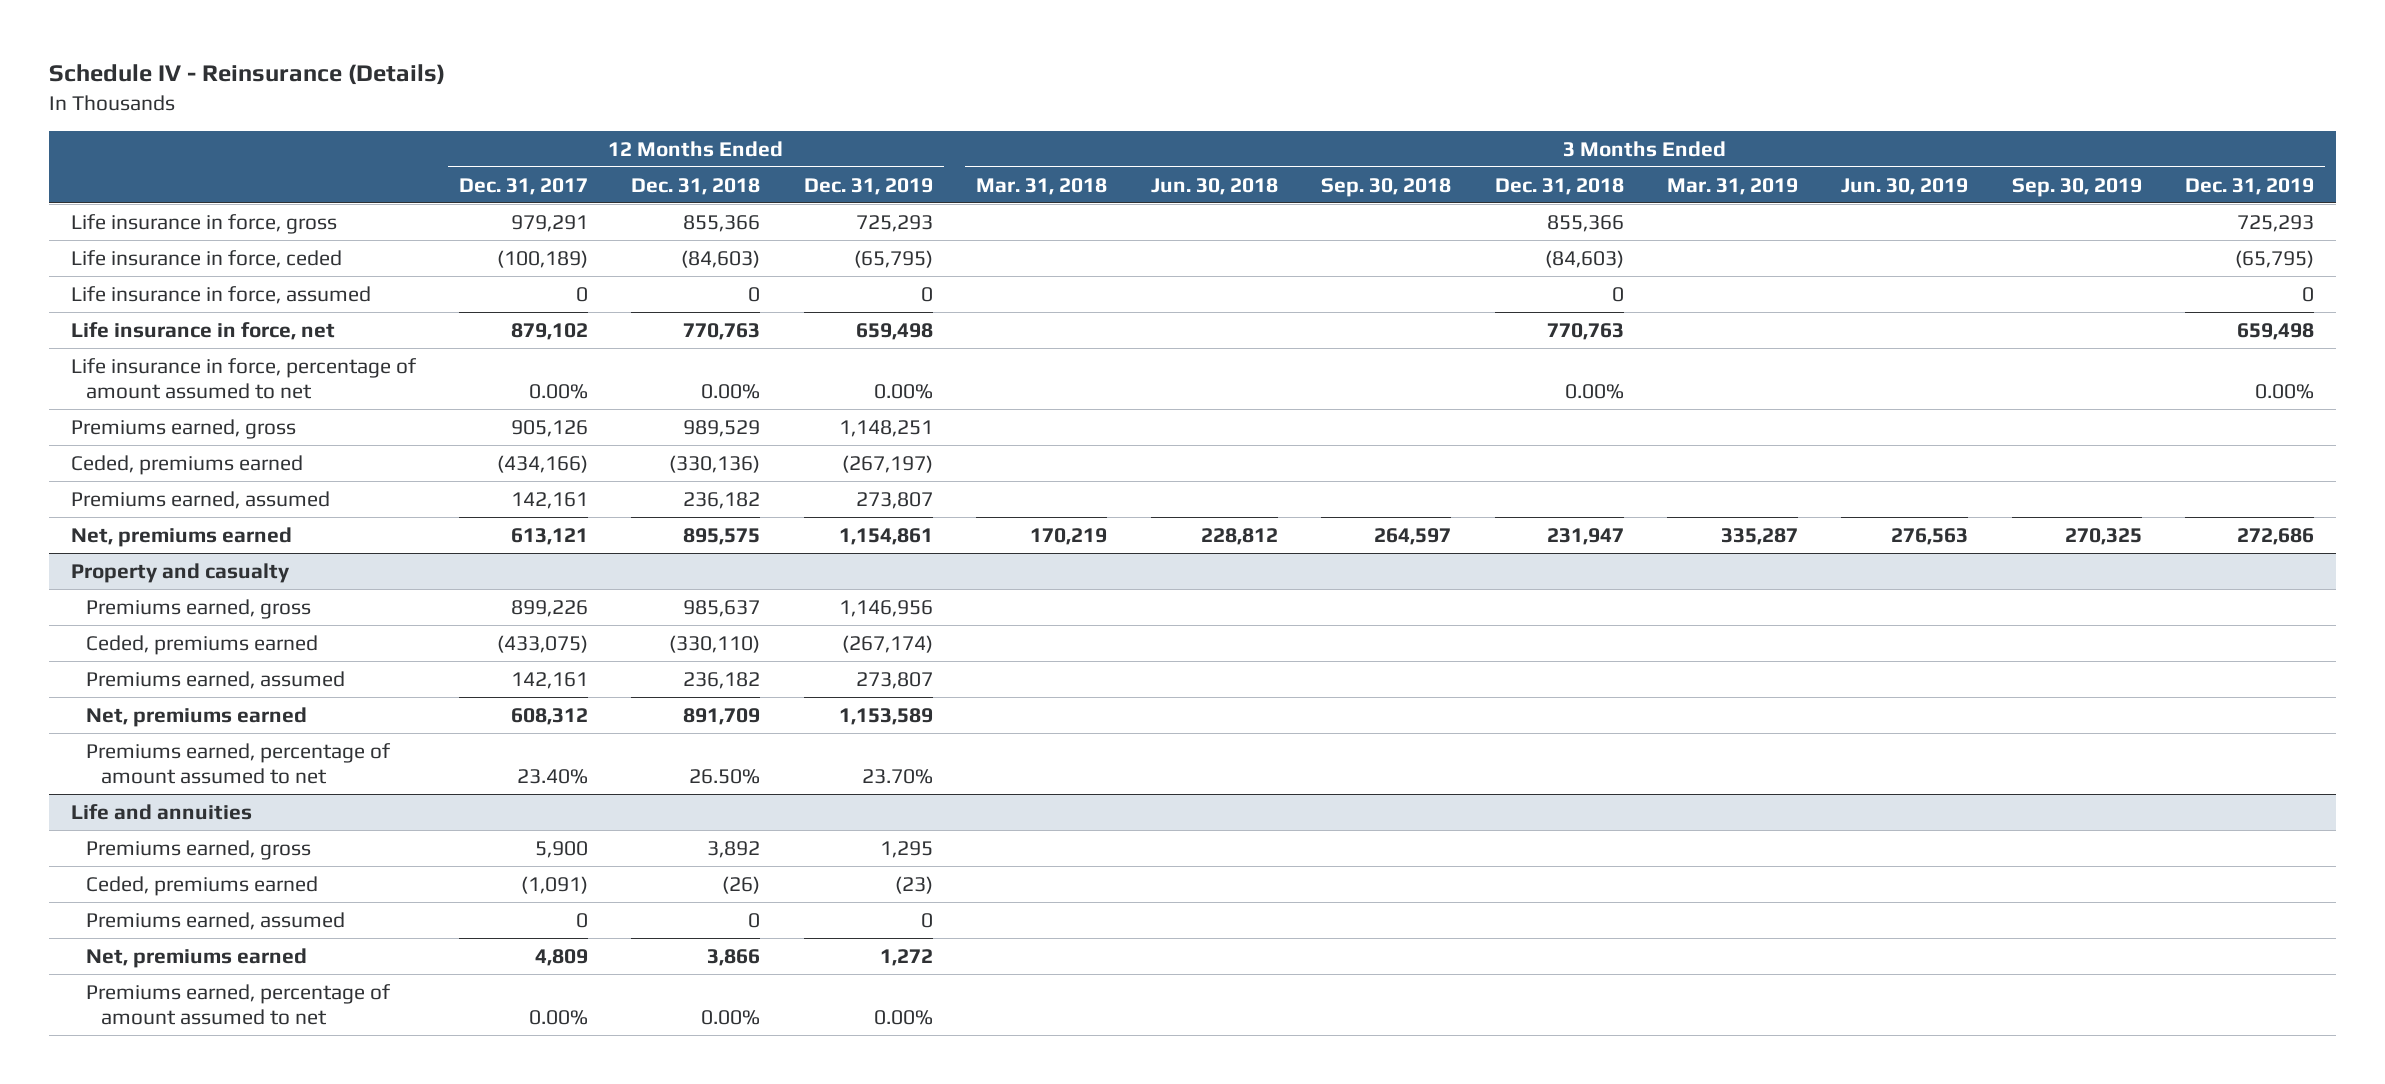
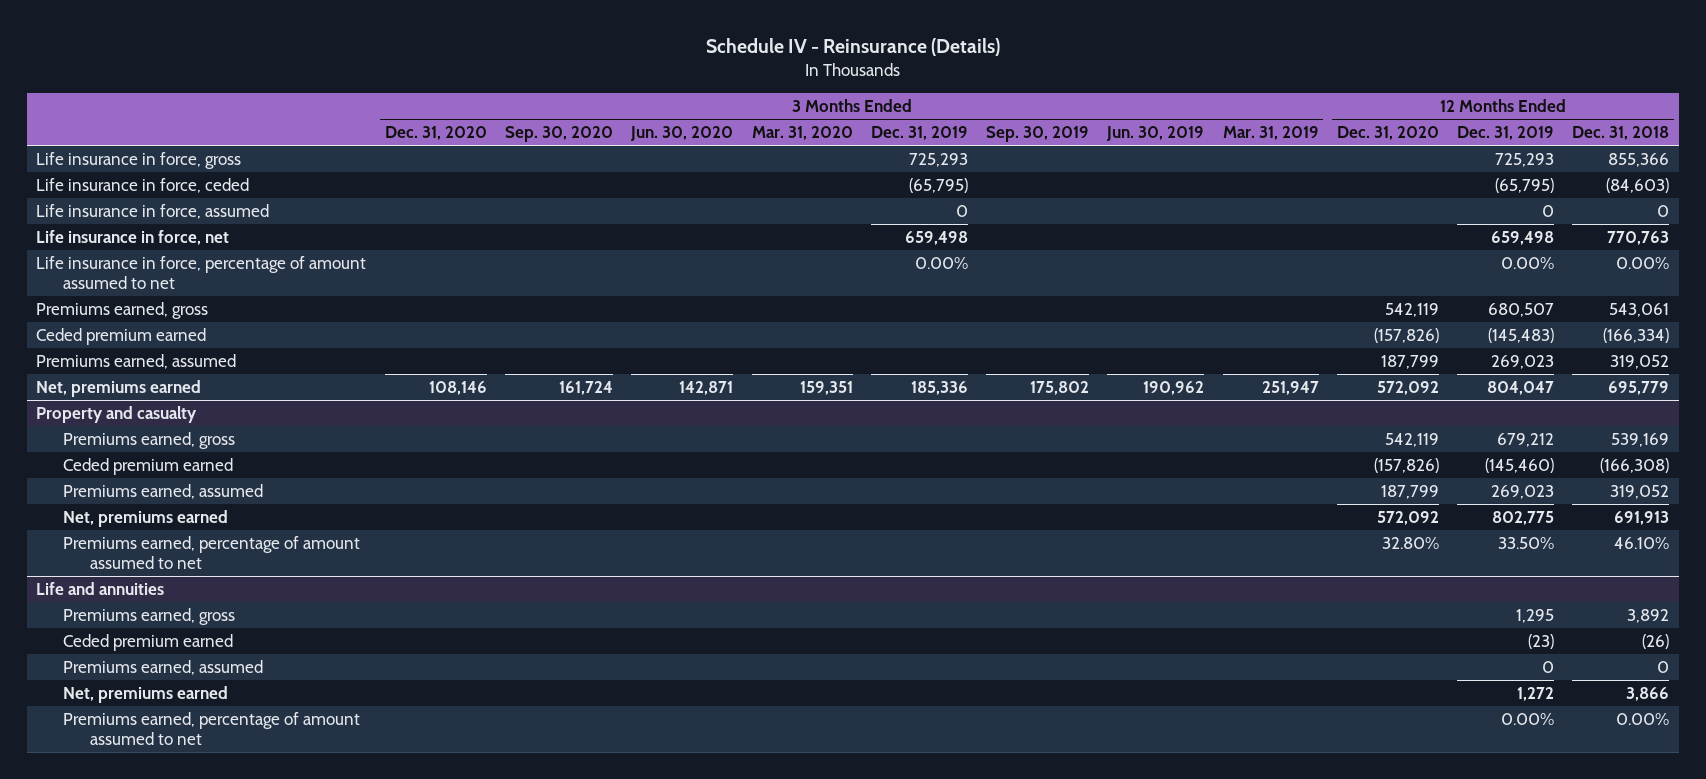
- | 12 Months Ended Dec. 31, 2017 | 12 Months Ended Dec. 31, 2018 | 12 Months Ended Dec. 31, 2019 | 3 Months Ended Mar. 31, 2018 | 3 Months Ended Jun. 30, 2018 | 3 Months Ended Sep. 30, 2018 | 3 Months Ended Dec. 31, 2018 | 3 Months Ended Mar. 31, 2019 | 3 Months Ended Jun. 30, 2019 | 3 Months Ended Sep. 30, 2019 | 3 Months Ended Dec. 31, 2019
+ | 3 Months Ended Dec. 31, 2020 | 3 Months Ended Sep. 30, 2020 | 3 Months Ended Jun. 30, 2020 | 3 Months Ended Mar. 31, 2020 | 3 Months Ended Dec. 31, 2019 | 3 Months Ended Sep. 30, 2019 | 3 Months Ended Jun. 30, 2019 | 3 Months Ended Mar. 31, 2019 | 12 Months Ended Dec. 31, 2020 | 12 Months Ended Dec. 31, 2019 | 12 Months Ended Dec. 31, 2018
- Premiums earned, gross | 905,126 | 989,529 | 1,148,251 | | | | | | | |
- Ceded, premiums earned | (434,166) | (330,136) | (267,197) | | | | | | | |
- Premiums earned, assumed | 142,161 | 236,182 | 273,807 | | | | | | | |
- Net, premiums earned | 613,121 | 895,575 | 1,154,861 | 170,219 | 228,812 | 264,597 | 231,947 | 335,287 | 276,563 | 270,325 | 272,686
+ Premiums earned, gross | | | | | | | | | 542,119 | 680,507 | 543,061
+ Ceded premium earned | | | | | | | | | (157,826) | (145,483) | (166,334)
+ Premiums earned, assumed | | | | | | | | | 187,799 | 269,023 | 319,052
+ Net, premiums earned | 108,146 | 161,724 | 142,871 | 159,351 | 185,336 | 175,802 | 190,962 | 251,947 | 572,092 | 804,047 | 695,779
@ Property and casualty
- Premiums earned, gross | 899,226 | 985,637 | 1,146,956 | | | | | | | |
- Ceded, premiums earned | (433,075) | (330,110) | (267,174) | | | | | | | |
- Premiums earned, assumed | 142,161 | 236,182 | 273,807 | | | | | | | |
- Net, premiums earned | 608,312 | 891,709 | 1,153,589 | | | | | | | |
- Premiums earned, percentage of amount assumed to net | 23.40% | 26.50% | 23.70% | | | | | | | |
+ Premiums earned, gross | | | | | | | | | 542,119 | 679,212 | 539,169
+ Ceded premium earned | | | | | | | | | (157,826) | (145,460) | (166,308)
+ Premiums earned, assumed | | | | | | | | | 187,799 | 269,023 | 319,052
+ Net, premiums earned | | | | | | | | | 572,092 | 802,775 | 691,913
+ Premiums earned, percentage of amount assumed to net | | | | | | | | | 32.80% | 33.50% | 46.10%
@ Life and annuities
- Ceded, premiums earned | (1,091) | (26) | (23) | | | | | | | |
+ Ceded premium earned | | | | | | | | | | (23) | (26)

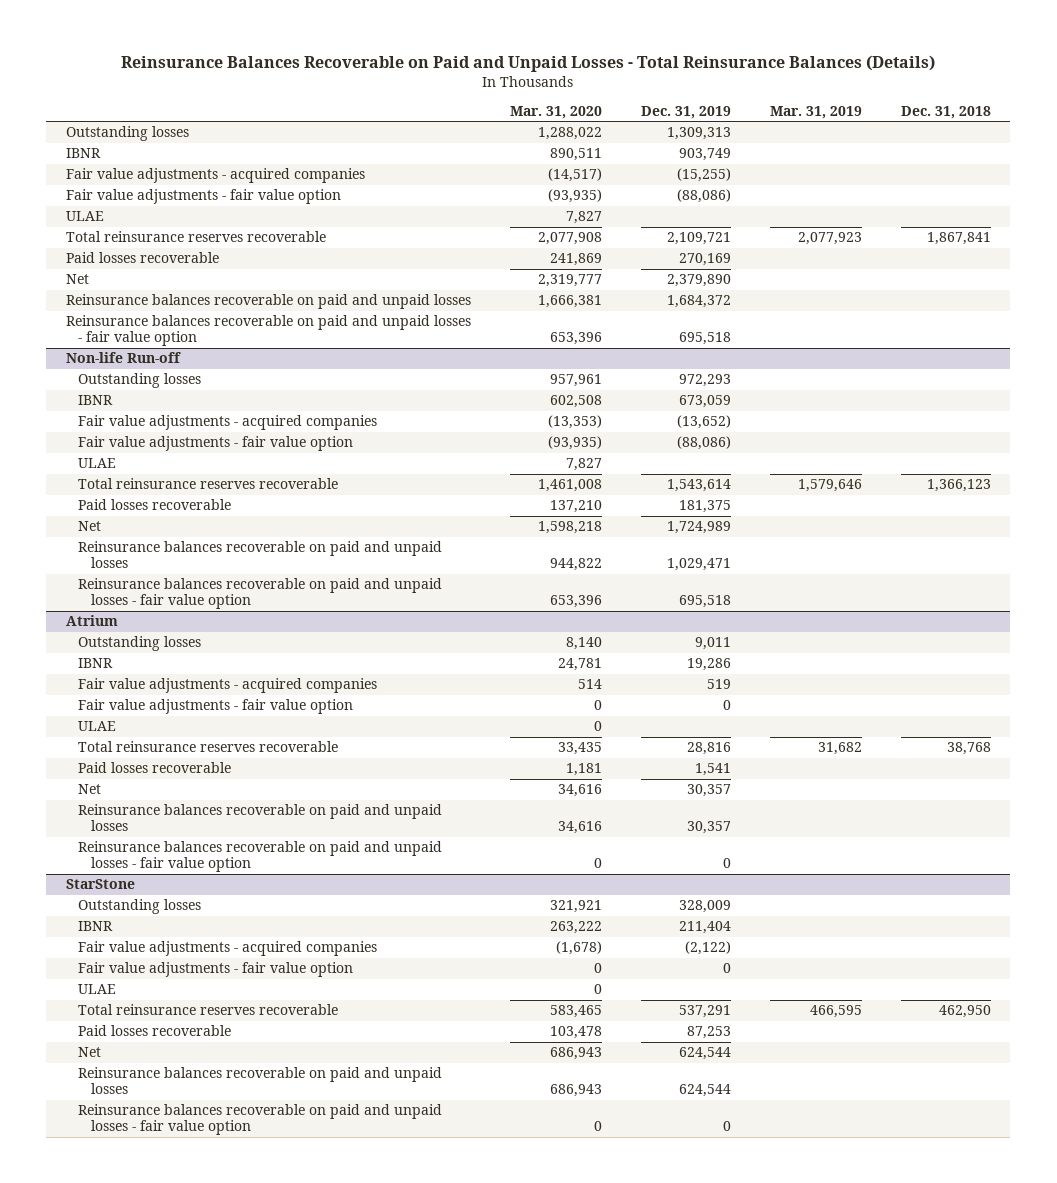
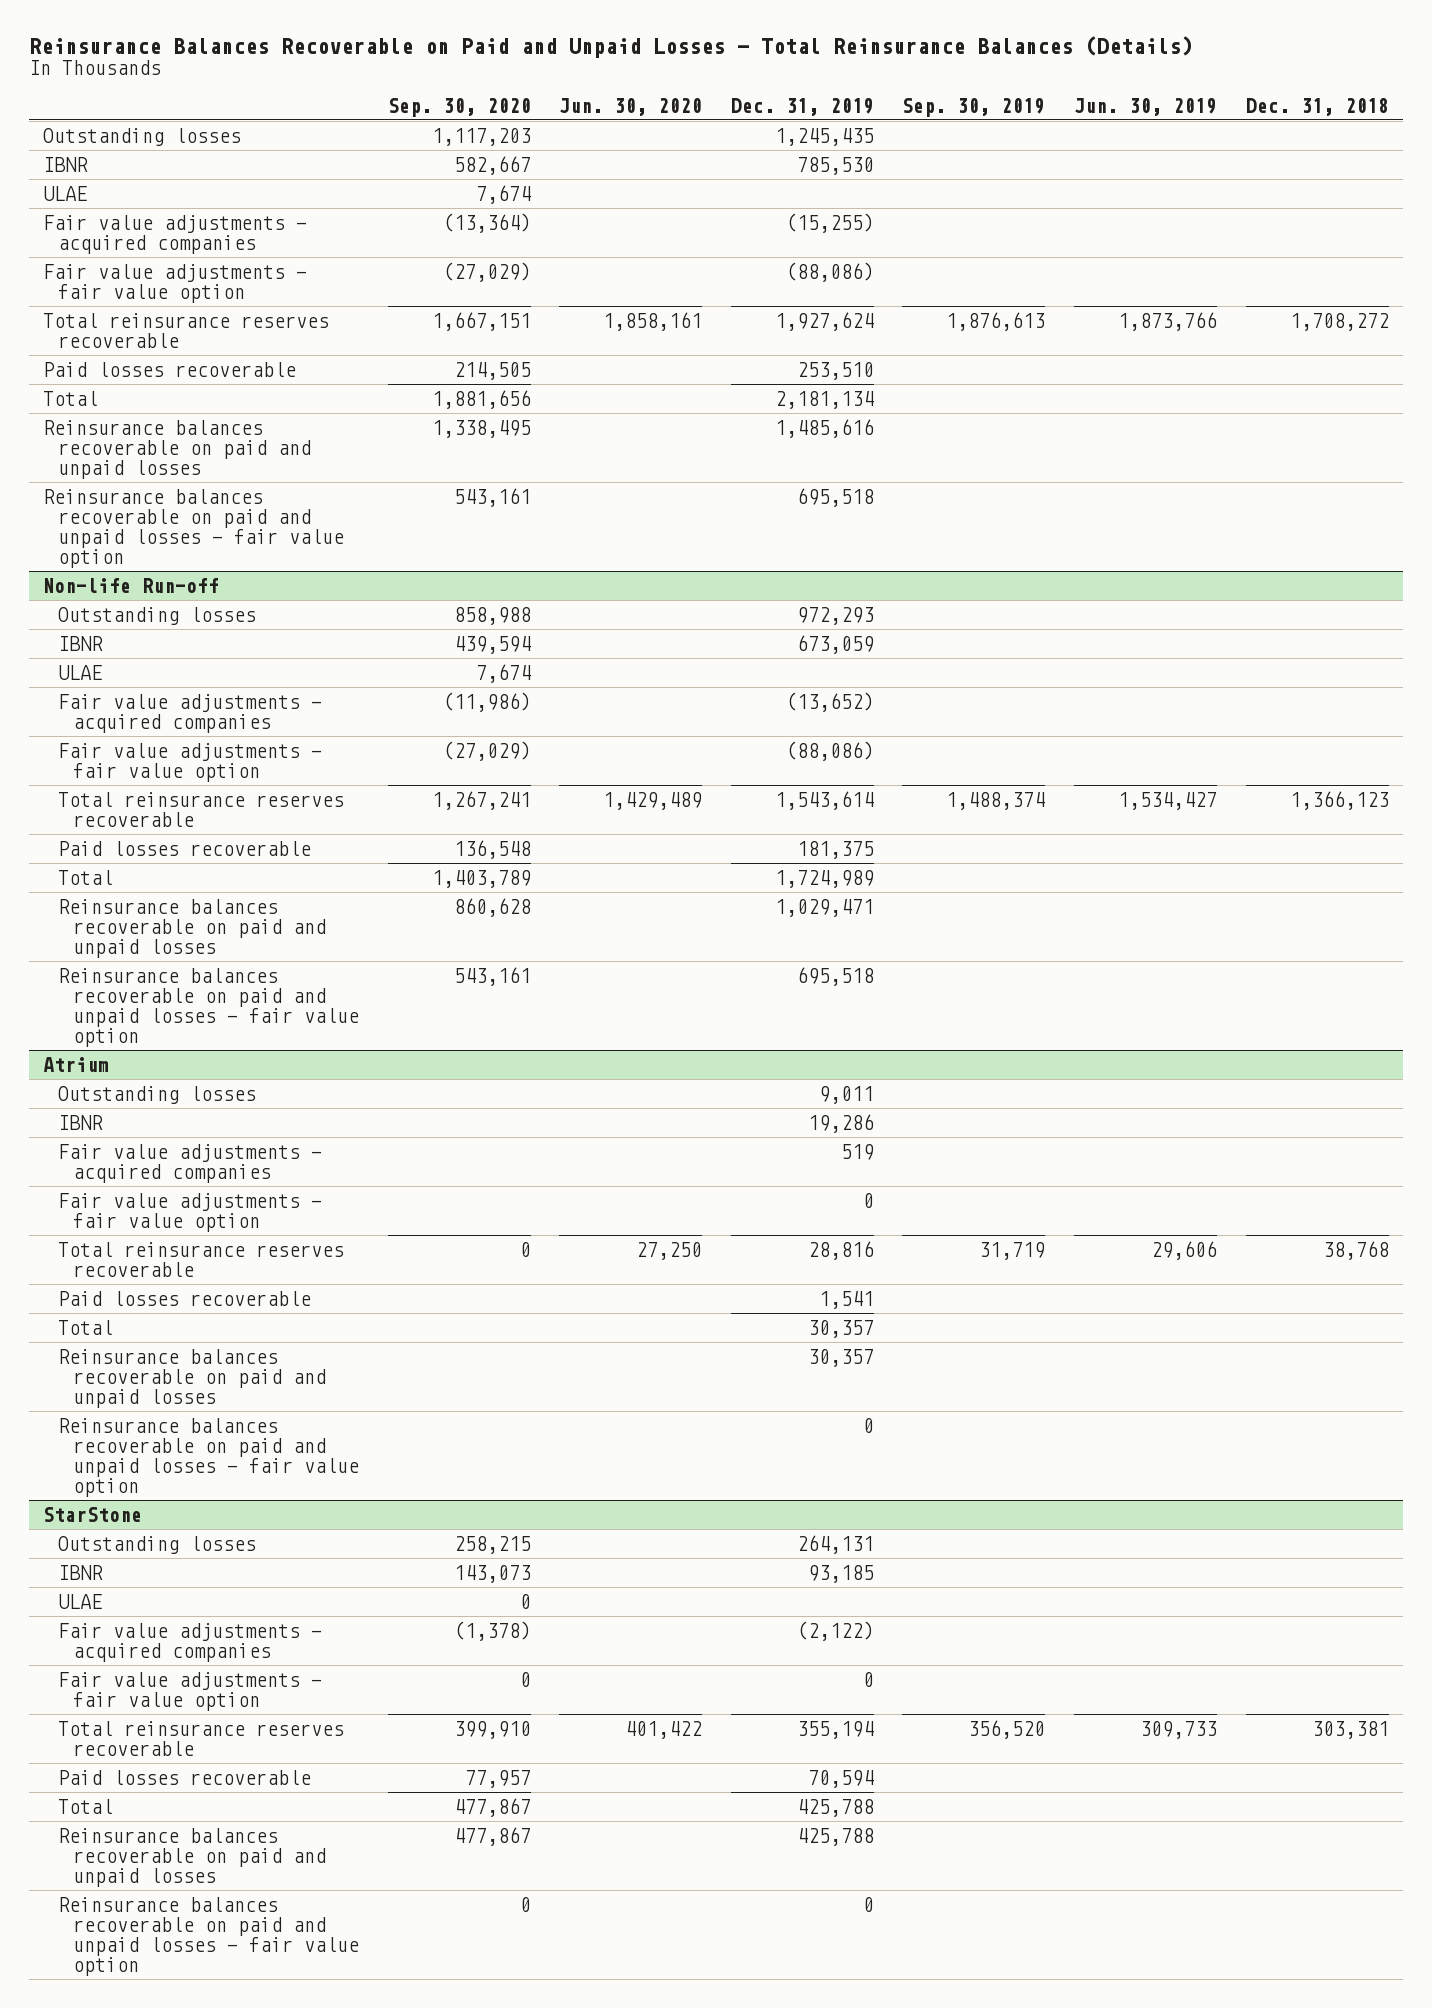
- | Mar. 31, 2020 | Dec. 31, 2019 | Mar. 31, 2019 | Dec. 31, 2018
+ | Sep. 30, 2020 | Jun. 30, 2020 | Dec. 31, 2019 | Sep. 30, 2019 | Jun. 30, 2019 | Dec. 31, 2018
- Outstanding losses | 1,288,022 | 1,309,313 | |
- IBNR | 890,511 | 903,749 | |
+ Outstanding losses | 1,117,203 | | 1,245,435 | | |
+ IBNR | 582,667 | | 785,530 | | |
moved up: ULAE | 7,674 | | | | |
- Total reinsurance reserves recoverable | 2,077,908 | 2,109,721 | 2,077,923 | 1,867,841
- Paid losses recoverable | 241,869 | 270,169 | |
- Net | 2,319,777 | 2,379,890 | |
- Reinsurance balances recoverable on paid and unpaid losses | 1,666,381 | 1,684,372 | |
+ Total reinsurance reserves recoverable | 1,667,151 | 1,858,161 | 1,927,624 | 1,876,613 | 1,873,766 | 1,708,272
+ Paid losses recoverable | 214,505 | | 253,510 | | |
+ Total | 1,881,656 | | 2,181,134 | | |
+ Reinsurance balances recoverable on paid and unpaid losses | 1,338,495 | | 1,485,616 | | |
@ Non-life Run-off
moved up: ULAE | 7,674 | | | | |
- Net | 1,598,218 | 1,724,989 | |
+ Total | 1,403,789 | | 1,724,989 | | |
@ Atrium
- ULAE | 0 | | |
- Net | 34,616 | 30,357 | |
+ Total | | | 30,357 | | |
@ StarStone
- Outstanding losses | 321,921 | 328,009 | |
- IBNR | 263,222 | 211,404 | |
+ Outstanding losses | 258,215 | | 264,131 | | |
+ IBNR | 143,073 | | 93,185 | | |
moved up: ULAE | 0 | | | | |
- Total reinsurance reserves recoverable | 583,465 | 537,291 | 466,595 | 462,950
- Paid losses recoverable | 103,478 | 87,253 | |
- Net | 686,943 | 624,544 | |
- Reinsurance balances recoverable on paid and unpaid losses | 686,943 | 624,544 | |
+ Total reinsurance reserves recoverable | 399,910 | 401,422 | 355,194 | 356,520 | 309,733 | 303,381
+ Paid losses recoverable | 77,957 | | 70,594 | | |
+ Total | 477,867 | | 425,788 | | |
+ Reinsurance balances recoverable on paid and unpaid losses | 477,867 | | 425,788 | | |

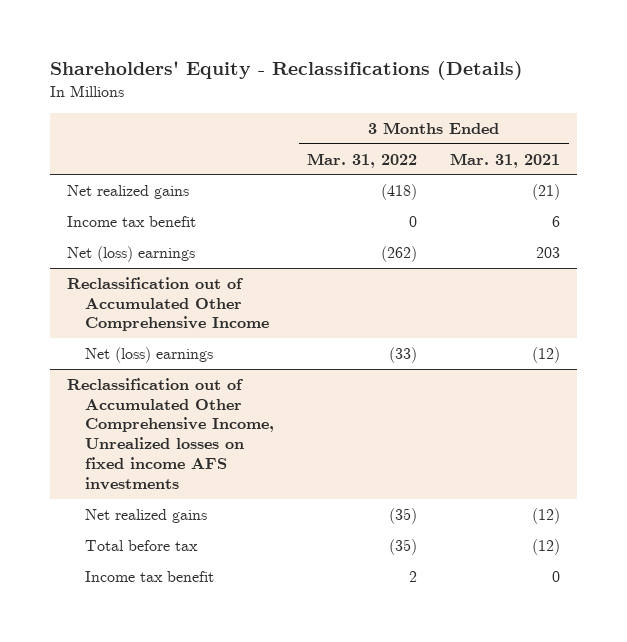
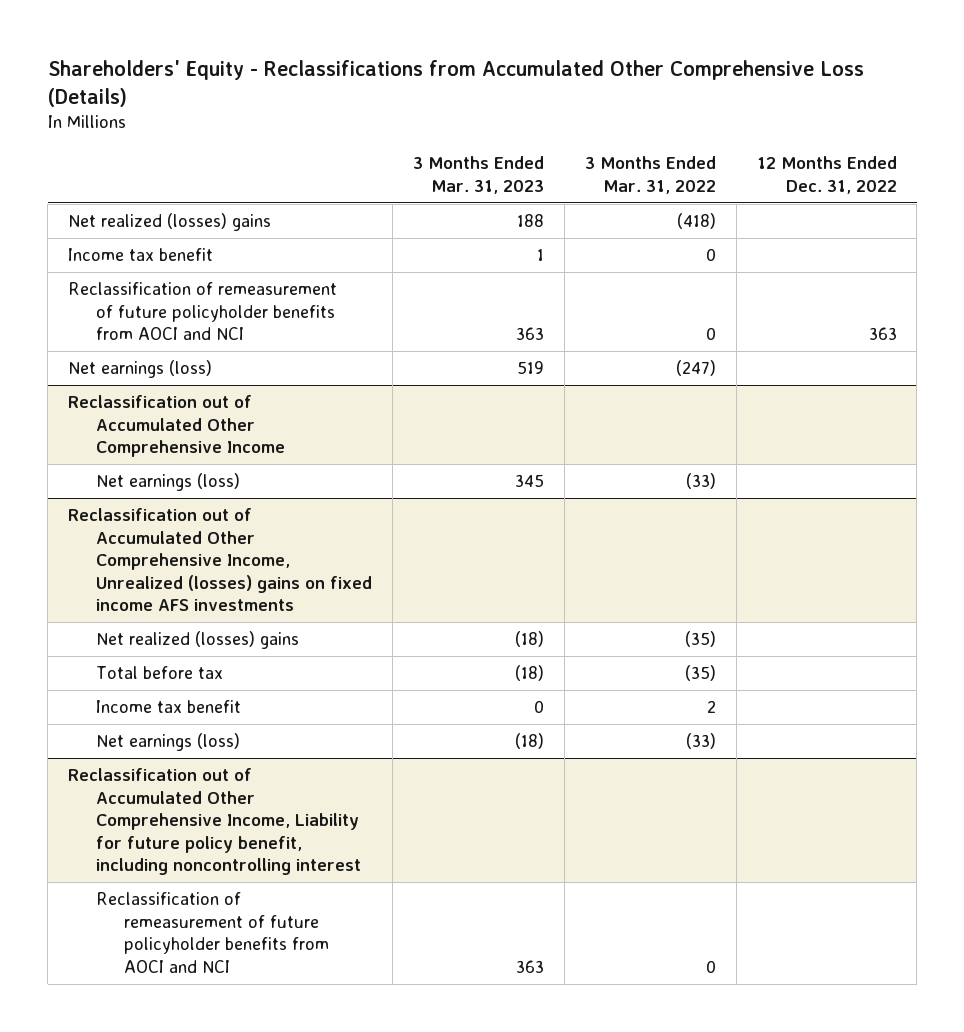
- Shareholders' Equity - Reclassifications (Details)
+ Shareholders' Equity - Reclassifications from Accumulated Other Comprehensive Loss (Details)
- | 3 Months Ended Mar. 31, 2022 | 3 Months Ended Mar. 31, 2021
+ | 3 Months Ended Mar. 31, 2023 | 3 Months Ended Mar. 31, 2022 | 12 Months Ended Dec. 31, 2022
- Net realized gains | (418) | (21)
+ Net realized (losses) gains | 188 | (418) |
- Net (loss) earnings | (262) | 203
+ Reclassification of remeasurement of future policyholder benefits from AOCI and NCI | 363 | 0 | 363
+ Net earnings (loss) | 519 | (247) |
@ Reclassification out of Accumulated Other Comprehensive Income
- Net (loss) earnings | (33) | (12)
- Reclassification out of Accumulated Other Comprehensive Income, Unrealized losses on fixed income AFS investments
- Net realized gains | (35) | (12)
@ Reclassification out of Accumulated Other Comprehensive Income
+ Net earnings (loss) | 345 | (33) |
+ Reclassification out of Accumulated Other Comprehensive Income, Unrealized (losses) gains on fixed income AFS investments
+ Net realized (losses) gains | (18) | (35) |
+ Net earnings (loss) | (18) | (33) |
+ Reclassification out of Accumulated Other Comprehensive Income, Liability for future policy benefit, including noncontrolling interest
+ Reclassification of remeasurement of future policyholder benefits from AOCI and NCI | 363 | 0 |

